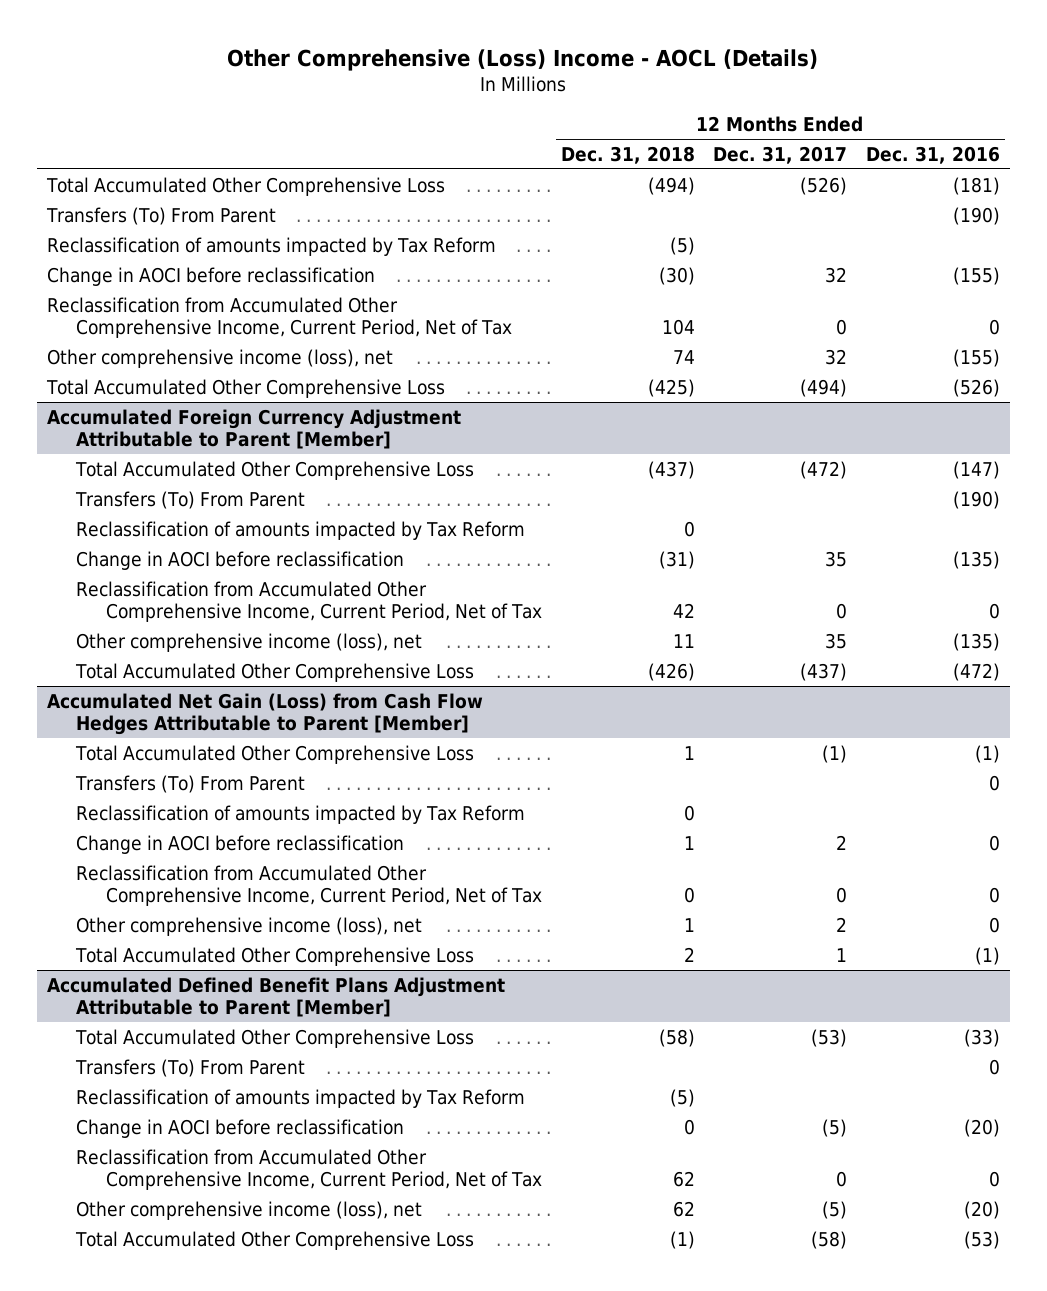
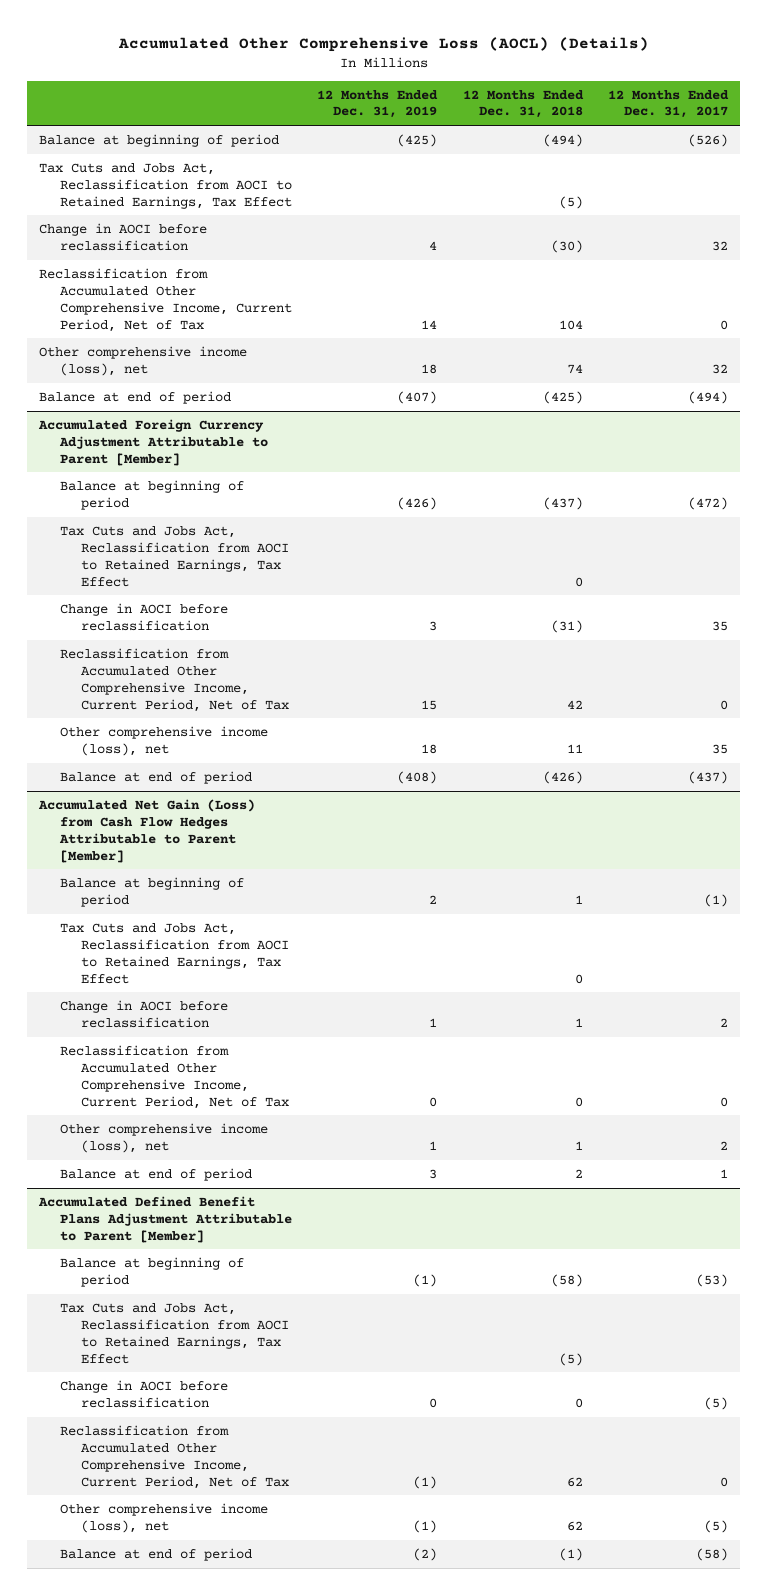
- Other Comprehensive (Loss) Income - AOCL (Details)
+ Accumulated Other Comprehensive Loss (AOCL) (Details)
- | 12 Months Ended Dec. 31, 2018 | 12 Months Ended Dec. 31, 2017 | 12 Months Ended Dec. 31, 2016
+ | 12 Months Ended Dec. 31, 2019 | 12 Months Ended Dec. 31, 2018 | 12 Months Ended Dec. 31, 2017
- Total Accumulated Other Comprehensive Loss | (494) | (526) | (181)
- Transfers (To) From Parent | | | (190)
- Reclassification of amounts impacted by Tax Reform | (5) | |
+ Balance at beginning of period | (425) | (494) | (526)
+ Tax Cuts and Jobs Act, Reclassification from AOCI to Retained Earnings, Tax Effect | | (5) |
- Total Accumulated Other Comprehensive Loss | (425) | (494) | (526)
+ Balance at end of period | (407) | (425) | (494)
@ Accumulated Foreign Currency Adjustment Attributable to Parent [Member]
- Total Accumulated Other Comprehensive Loss | (437) | (472) | (147)
- Transfers (To) From Parent | | | (190)
- Reclassification of amounts impacted by Tax Reform | 0 | |
+ Balance at beginning of period | (426) | (437) | (472)
+ Tax Cuts and Jobs Act, Reclassification from AOCI to Retained Earnings, Tax Effect | | 0 |
- Total Accumulated Other Comprehensive Loss | (426) | (437) | (472)
+ Balance at end of period | (408) | (426) | (437)
@ Accumulated Net Gain (Loss) from Cash Flow Hedges Attributable to Parent [Member]
- Total Accumulated Other Comprehensive Loss | 1 | (1) | (1)
- Transfers (To) From Parent | | | 0
- Reclassification of amounts impacted by Tax Reform | 0 | |
+ Balance at beginning of period | 2 | 1 | (1)
+ Tax Cuts and Jobs Act, Reclassification from AOCI to Retained Earnings, Tax Effect | | 0 |
- Total Accumulated Other Comprehensive Loss | 2 | 1 | (1)
+ Balance at end of period | 3 | 2 | 1
@ Accumulated Defined Benefit Plans Adjustment Attributable to Parent [Member]
- Total Accumulated Other Comprehensive Loss | (58) | (53) | (33)
- Transfers (To) From Parent | | | 0
- Reclassification of amounts impacted by Tax Reform | (5) | |
+ Balance at beginning of period | (1) | (58) | (53)
+ Tax Cuts and Jobs Act, Reclassification from AOCI to Retained Earnings, Tax Effect | | (5) |
- Total Accumulated Other Comprehensive Loss | (1) | (58) | (53)
+ Balance at end of period | (2) | (1) | (58)

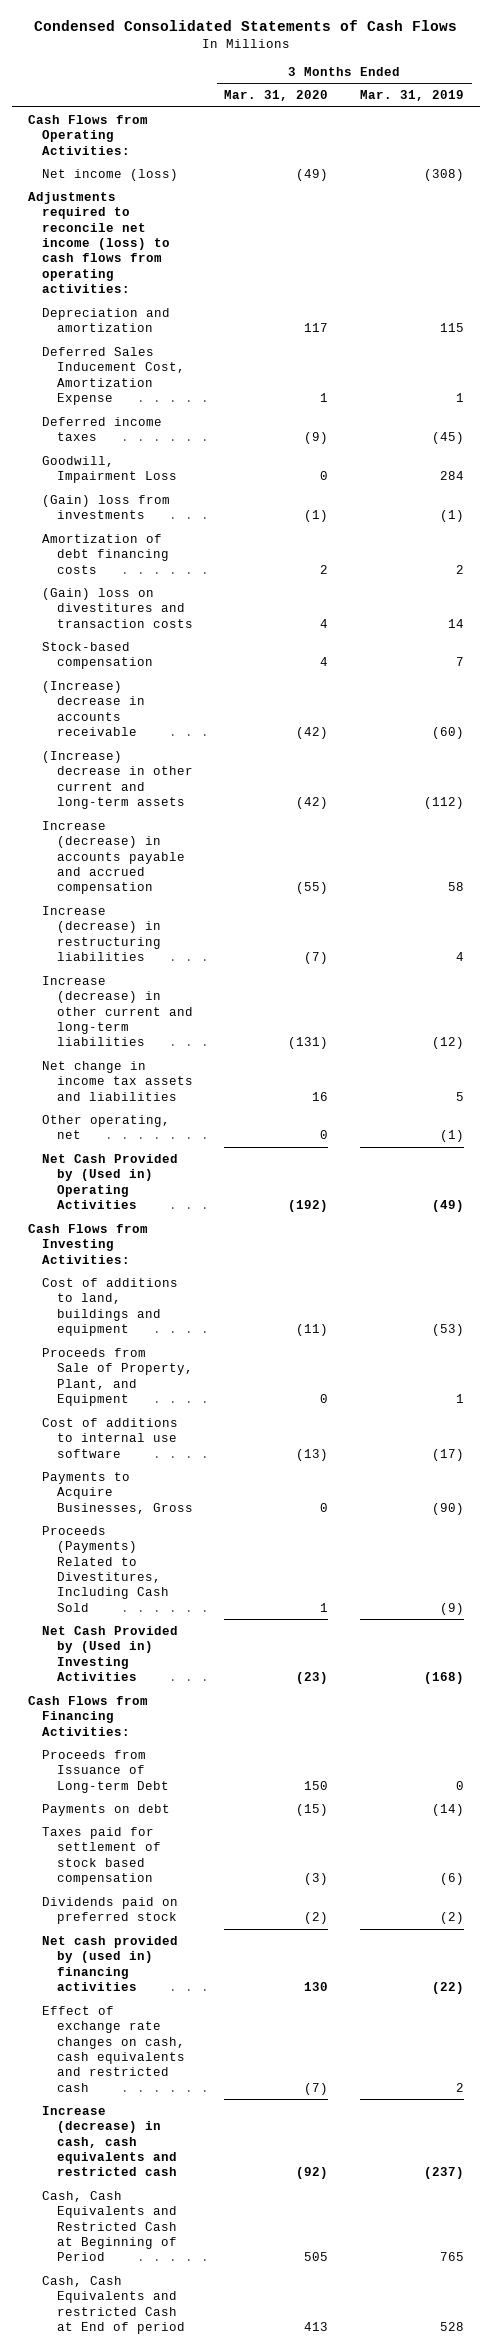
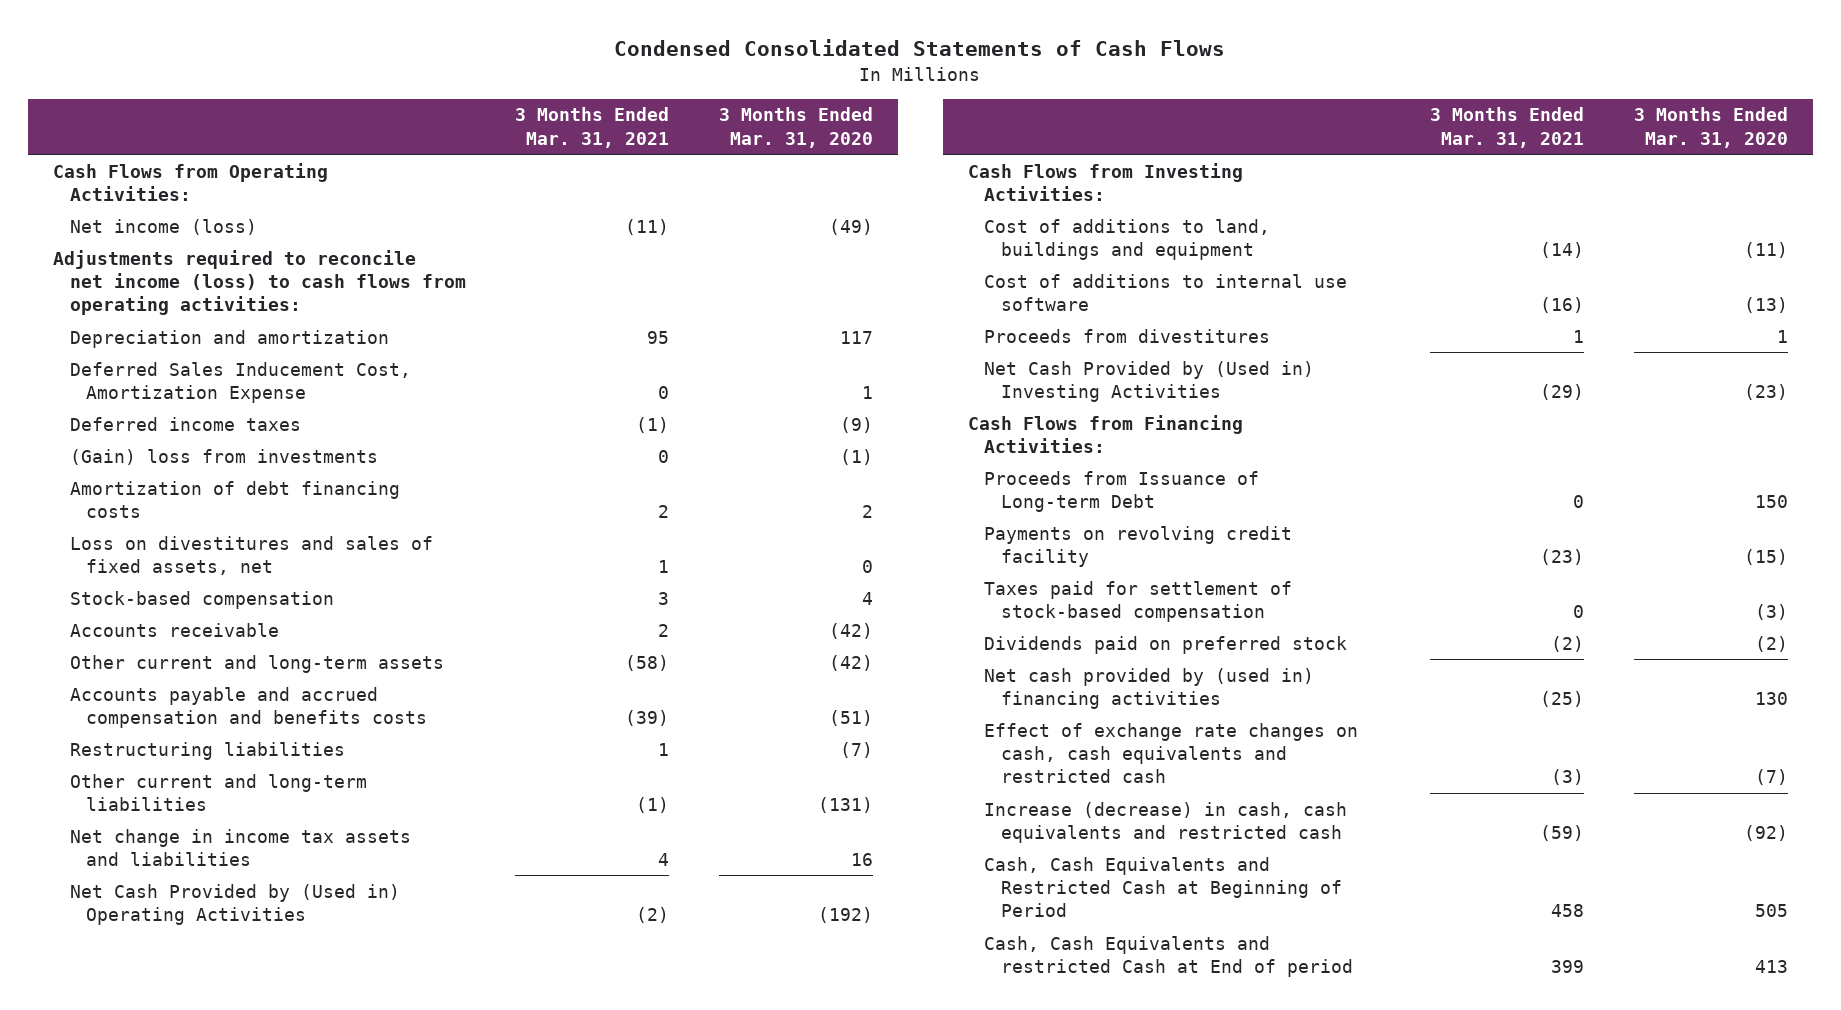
- | 3 Months Ended Mar. 31, 2020 | 3 Months Ended Mar. 31, 2019
+ | 3 Months Ended Mar. 31, 2021 | 3 Months Ended Mar. 31, 2020
- Goodwill, Impairment Loss | 0 | 284
- (Gain) loss on divestitures and transaction costs | 4 | 14
+ Loss on divestitures and sales of fixed assets, net | 1 | 0
- (Increase) decrease in accounts receivable | (42) | (60)
- (Increase) decrease in other current and long-term assets | (42) | (112)
- Increase (decrease) in accounts payable and accrued compensation | (55) | 58
- Increase (decrease) in restructuring liabilities | (7) | 4
- Increase (decrease) in other current and long-term liabilities | (131) | (12)
+ Accounts receivable | 2 | (42)
+ Other current and long-term assets | (58) | (42)
+ Accounts payable and accrued compensation and benefits costs | (39) | (51)
+ Restructuring liabilities | 1 | (7)
+ Other current and long-term liabilities | (1) | (131)
- Other operating, net | 0 | (1)
- Proceeds from Sale of Property, Plant, and Equipment | 0 | 1
- Payments to Acquire Businesses, Gross | 0 | (90)
- Proceeds (Payments) Related to Divestitures, Including Cash Sold | 1 | (9)
+ Proceeds from divestitures | 1 | 1
- Payments on debt | (15) | (14)
- Taxes paid for settlement of stock based compensation | (3) | (6)
+ Payments on revolving credit facility | (23) | (15)
+ Taxes paid for settlement of stock-based compensation | 0 | (3)

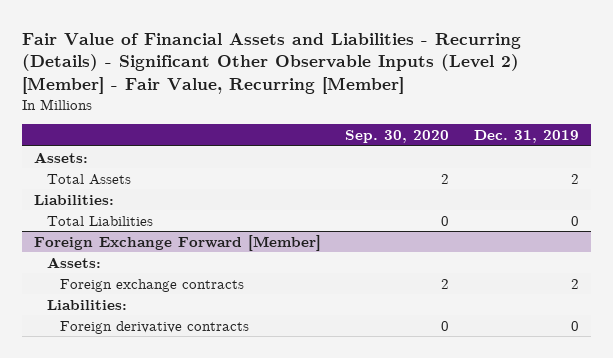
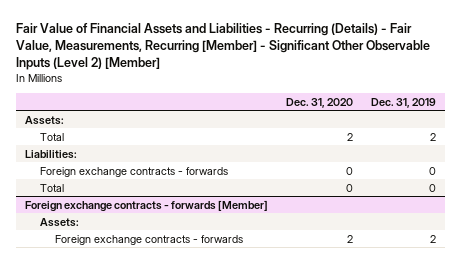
- Fair Value of Financial Assets and Liabilities - Recurring (Details) - Significant Other Observable Inputs (Level 2) [Member] - Fair Value, Recurring [Member]
+ Fair Value of Financial Assets and Liabilities - Recurring (Details) - Fair Value, Measurements, Recurring [Member] - Significant Other Observable Inputs (Level 2) [Member]
- | Sep. 30, 2020 | Dec. 31, 2019
+ | Dec. 31, 2020 | Dec. 31, 2019
- Total Assets | 2 | 2
+ Total | 2 | 2
- Total Liabilities | 0 | 0
- Foreign Exchange Forward [Member]
+ Foreign exchange contracts - forwards | 0 | 0
+ Total | 0 | 0
+ Foreign exchange contracts - forwards [Member]
- Foreign exchange contracts | 2 | 2
- Liabilities:
- Foreign derivative contracts | 0 | 0
+ Foreign exchange contracts - forwards | 2 | 2

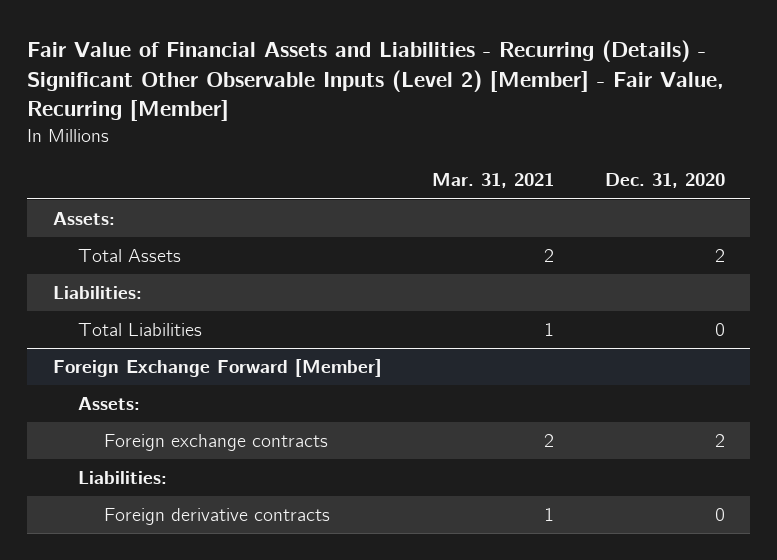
- Fair Value of Financial Assets and Liabilities - Recurring (Details) - Fair Value, Measurements, Recurring [Member] - Significant Other Observable Inputs (Level 2) [Member]
+ Fair Value of Financial Assets and Liabilities - Recurring (Details) - Significant Other Observable Inputs (Level 2) [Member] - Fair Value, Recurring [Member]
- | Dec. 31, 2020 | Dec. 31, 2019
+ | Mar. 31, 2021 | Dec. 31, 2020
- Total | 2 | 2
+ Total Assets | 2 | 2
- Foreign exchange contracts - forwards | 0 | 0
- Total | 0 | 0
- Foreign exchange contracts - forwards [Member]
+ Total Liabilities | 1 | 0
+ Foreign Exchange Forward [Member]
- Foreign exchange contracts - forwards | 2 | 2
+ Foreign exchange contracts | 2 | 2
+ Liabilities:
+ Foreign derivative contracts | 1 | 0

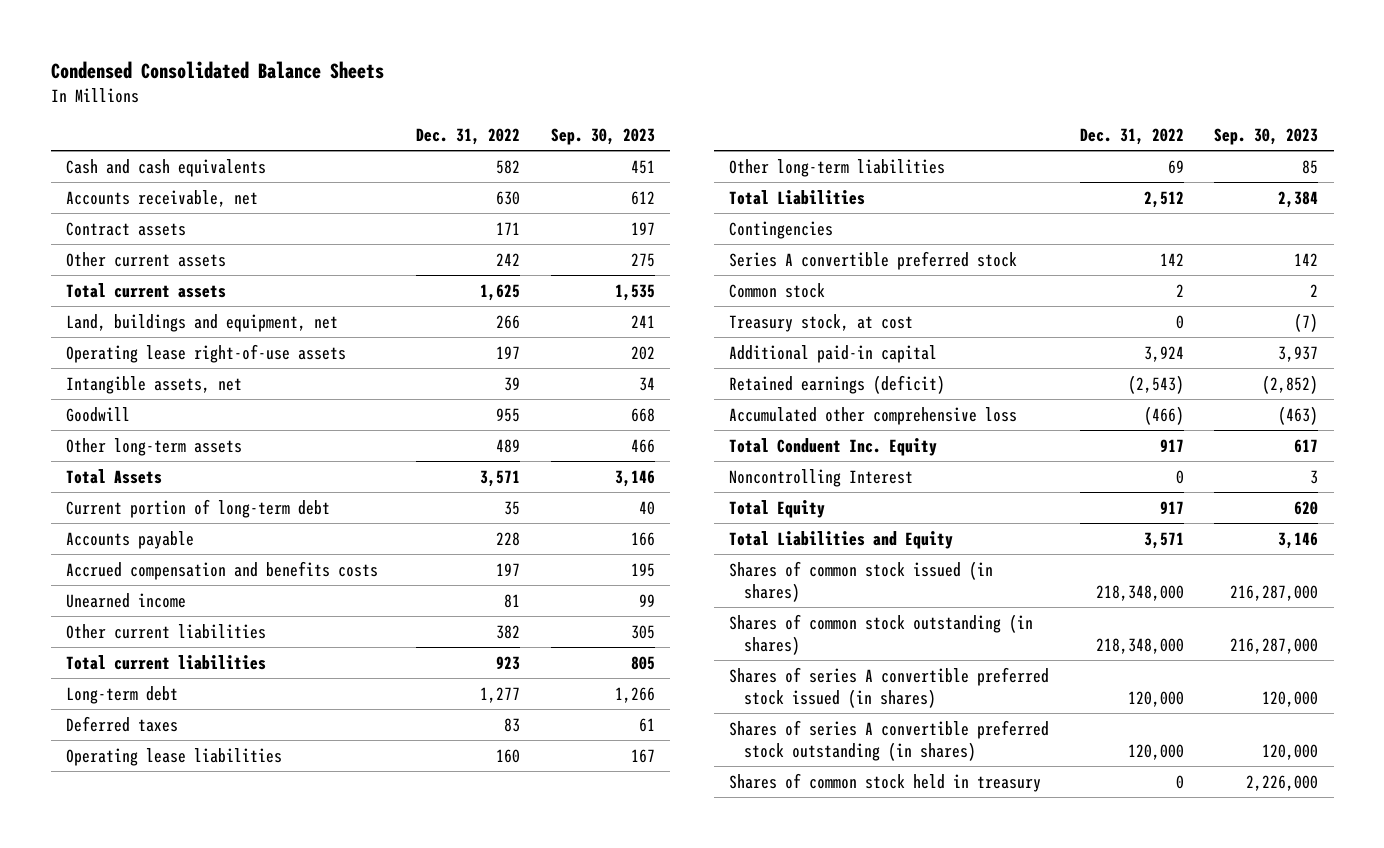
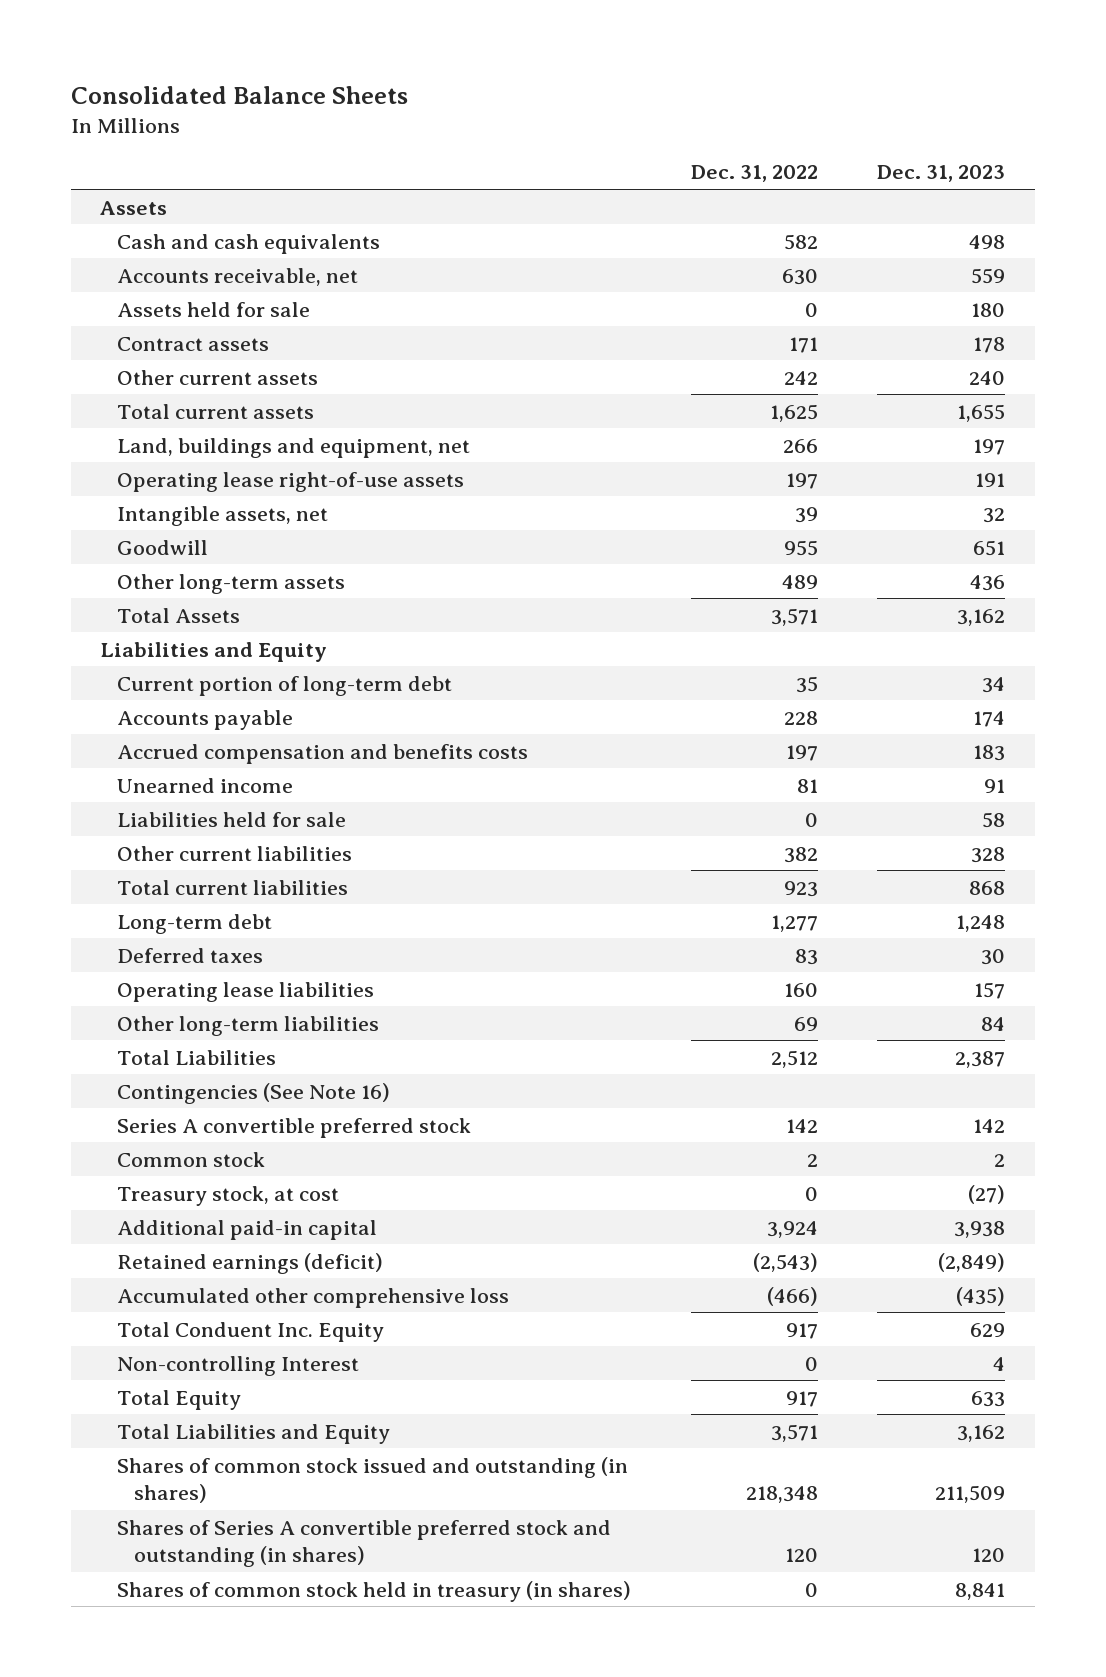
- Condensed Consolidated Balance Sheets
+ Consolidated Balance Sheets
- | Dec. 31, 2022 | Sep. 30, 2023
+ | Dec. 31, 2022 | Dec. 31, 2023
+ Assets
+ Assets held for sale | 0 | 180
+ Liabilities and Equity
+ Liabilities held for sale | 0 | 58
- Contingencies
+ Contingencies (See Note 16)
- Noncontrolling Interest | 0 | 3
+ Non-controlling Interest | 0 | 4
- Shares of common stock issued (in shares) | 218,348,000 | 216,287,000
- Shares of common stock outstanding (in shares) | 218,348,000 | 216,287,000
- Shares of series A convertible preferred stock issued (in shares) | 120,000 | 120,000
- Shares of series A convertible preferred stock outstanding (in shares) | 120,000 | 120,000
- Shares of common stock held in treasury | 0 | 2,226,000
+ Shares of common stock issued and outstanding (in shares) | 218,348 | 211,509
+ Shares of Series A convertible preferred stock and outstanding (in shares) | 120 | 120
+ Shares of common stock held in treasury (in shares) | 0 | 8,841

